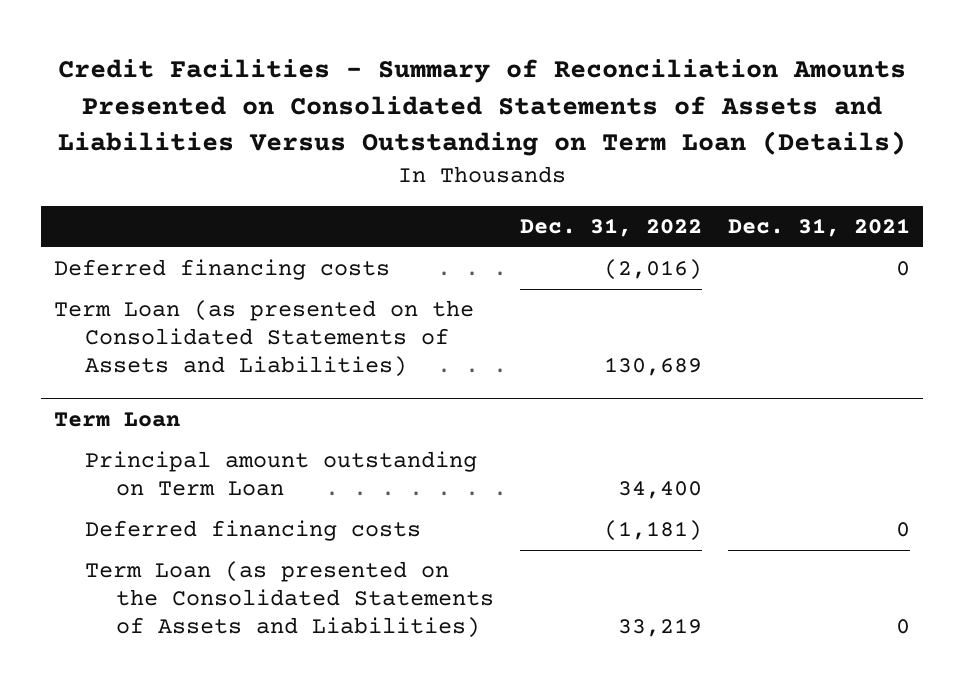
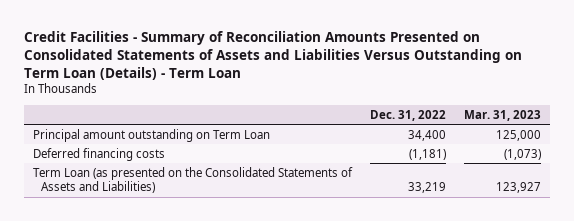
- Credit Facilities - Summary of Reconciliation Amounts Presented on Consolidated Statements of Assets and Liabilities Versus Outstanding on Term Loan (Details)
+ Credit Facilities - Summary of Reconciliation Amounts Presented on Consolidated Statements of Assets and Liabilities Versus Outstanding on Term Loan (Details) - Term Loan
- | Dec. 31, 2022 | Dec. 31, 2021
+ | Dec. 31, 2022 | Mar. 31, 2023
- Deferred financing costs | (2,016) | 0
- Term Loan (as presented on the Consolidated Statements of Assets and Liabilities) | 130,689 |
- Term Loan

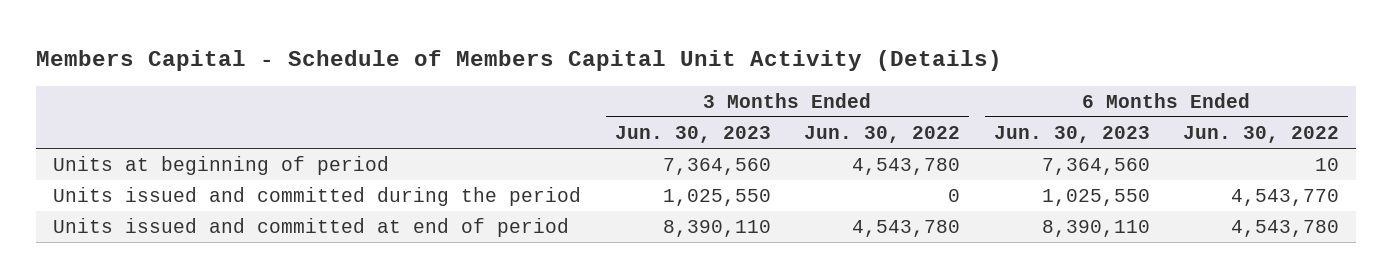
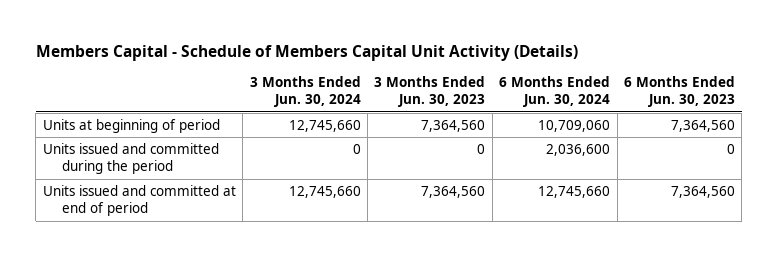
- | 3 Months Ended Jun. 30, 2023 | 3 Months Ended Jun. 30, 2022 | 6 Months Ended Jun. 30, 2023 | 6 Months Ended Jun. 30, 2022
+ | 3 Months Ended Jun. 30, 2024 | 3 Months Ended Jun. 30, 2023 | 6 Months Ended Jun. 30, 2024 | 6 Months Ended Jun. 30, 2023
- Units issued and committed during the period | 1,025,550 | 0 | 1,025,550 | 4,543,770
- Units issued and committed at end of period | 8,390,110 | 4,543,780 | 8,390,110 | 4,543,780
+ Units issued and committed during the period | 0 | 0 | 2,036,600 | 0
+ Units issued and committed at end of period | 12,745,660 | 7,364,560 | 12,745,660 | 7,364,560

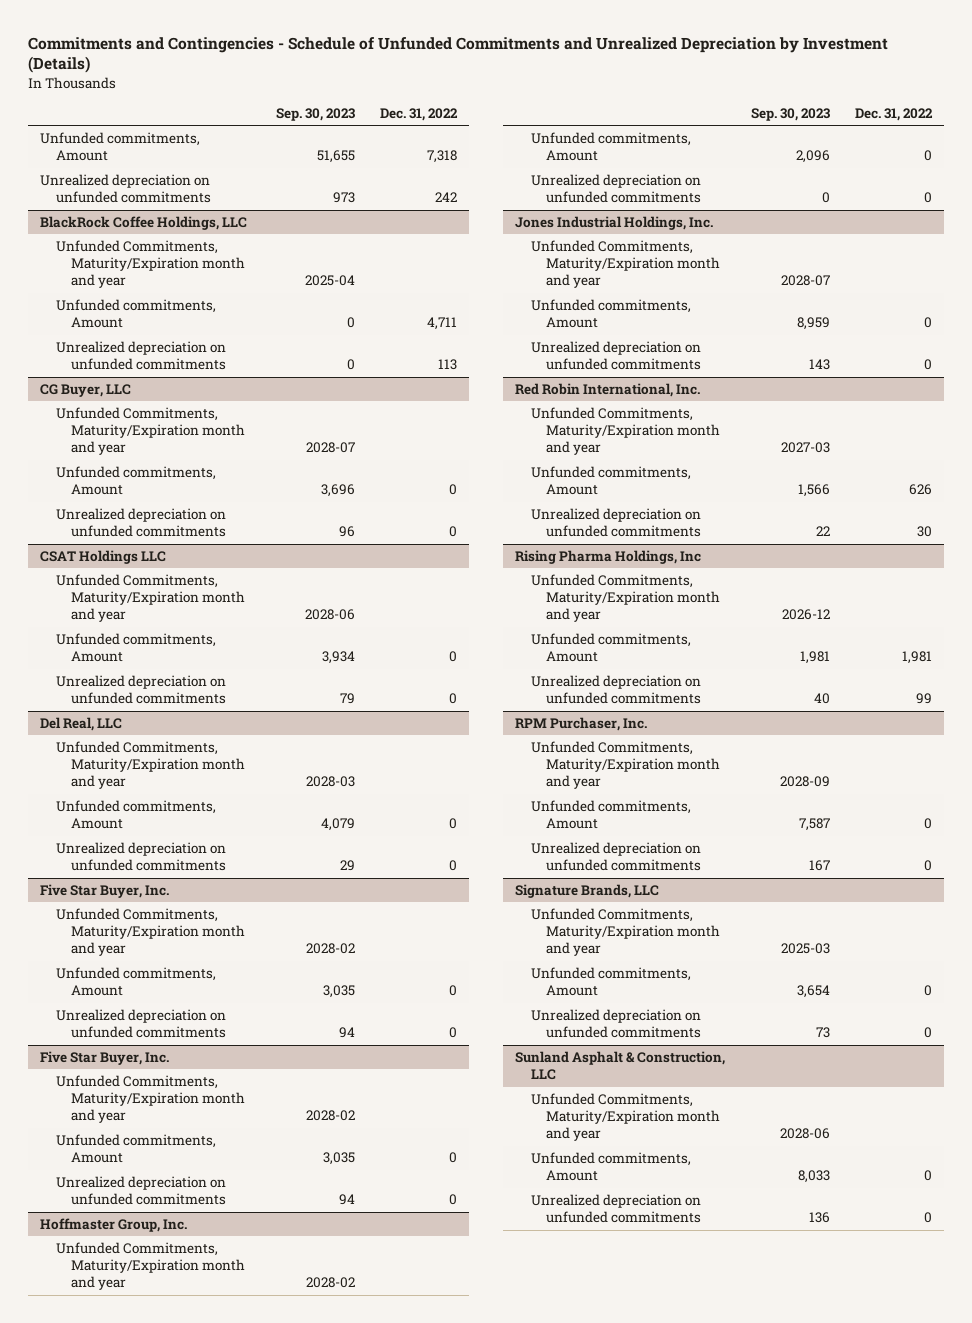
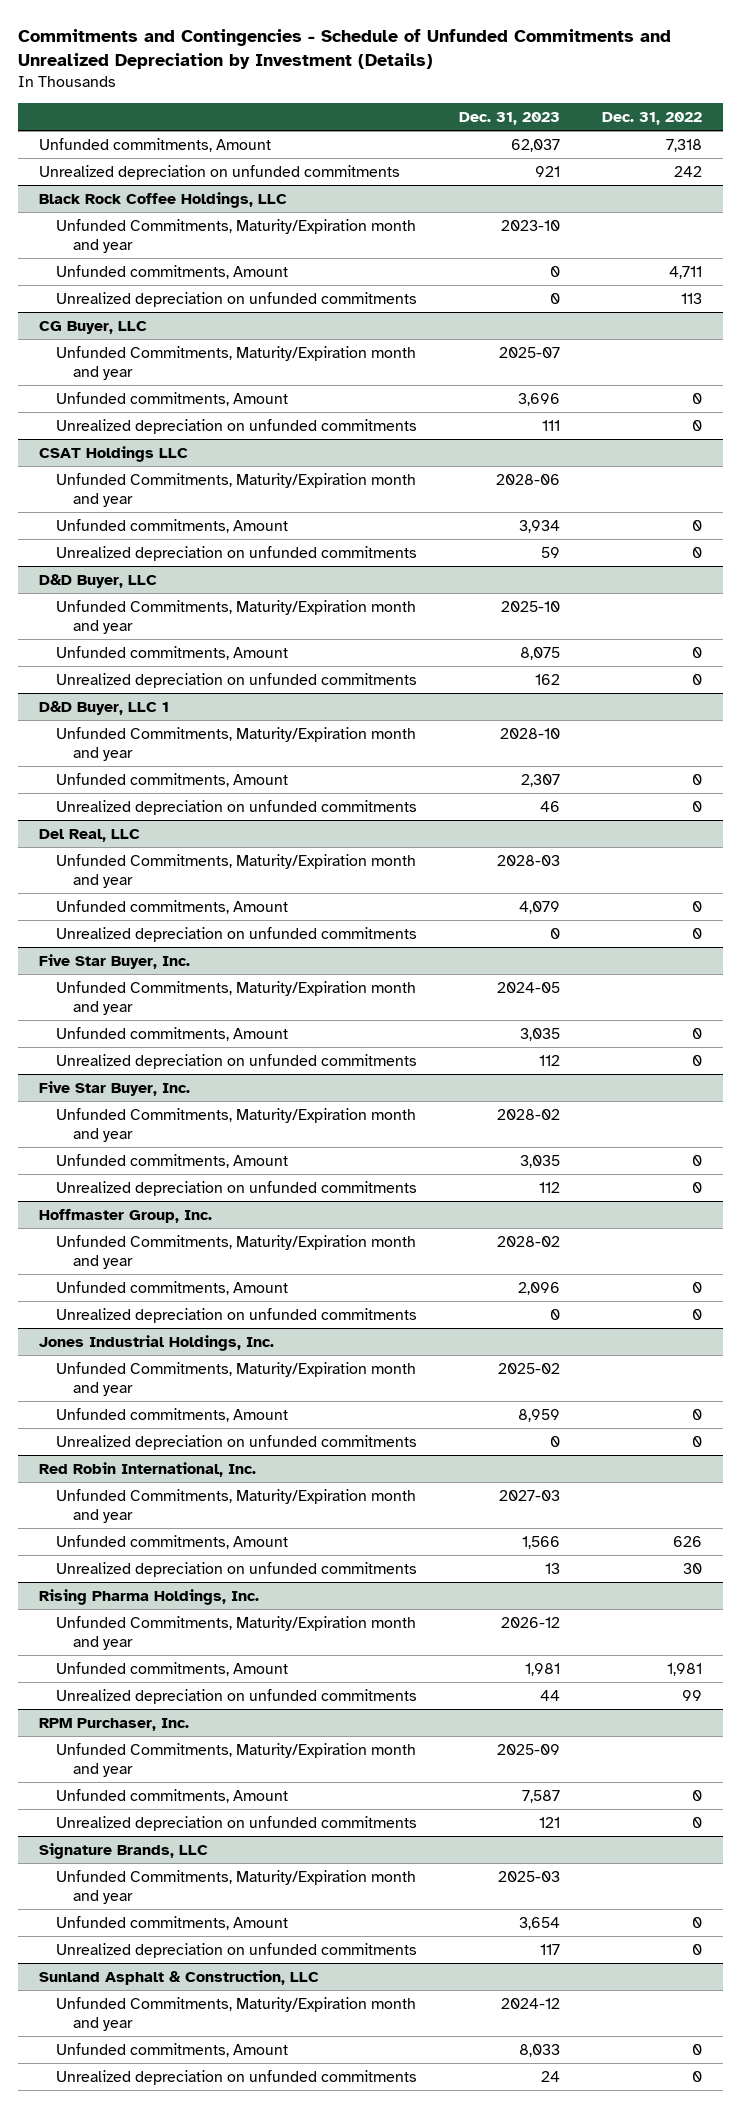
- | Sep. 30, 2023 | Dec. 31, 2022
+ | Dec. 31, 2023 | Dec. 31, 2022
- BlackRock Coffee Holdings, LLC
+ Black Rock Coffee Holdings, LLC
+ D&D Buyer, LLC
+ Unfunded Commitments, Maturity/Expiration month and year | 2025-10 |
+ Unfunded commitments, Amount | 8,075 | 0
+ Unrealized depreciation on unfunded commitments | 162 | 0
+ D&D Buyer, LLC 1
+ Unfunded Commitments, Maturity/Expiration month and year | 2028-10 |
+ Unfunded commitments, Amount | 2,307 | 0
+ Unrealized depreciation on unfunded commitments | 46 | 0
- Rising Pharma Holdings, Inc
+ Rising Pharma Holdings, Inc.

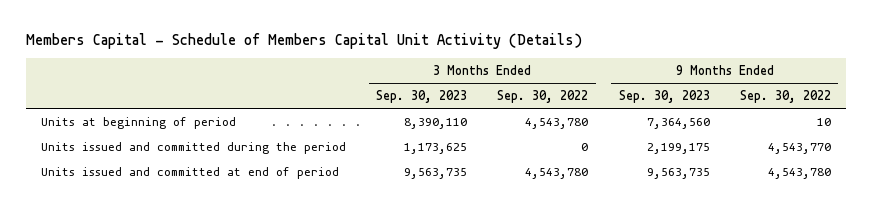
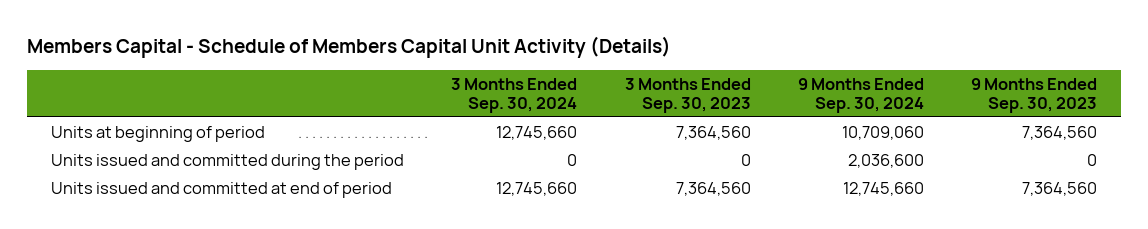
- | 3 Months Ended Sep. 30, 2023 | 3 Months Ended Sep. 30, 2022 | 9 Months Ended Sep. 30, 2023 | 9 Months Ended Sep. 30, 2022
+ | 3 Months Ended Sep. 30, 2024 | 3 Months Ended Sep. 30, 2023 | 9 Months Ended Sep. 30, 2024 | 9 Months Ended Sep. 30, 2023
- Units at beginning of period | 8,390,110 | 4,543,780 | 7,364,560 | 10
- Units issued and committed during the period | 1,173,625 | 0 | 2,199,175 | 4,543,770
- Units issued and committed at end of period | 9,563,735 | 4,543,780 | 9,563,735 | 4,543,780
+ Units at beginning of period | 12,745,660 | 7,364,560 | 10,709,060 | 7,364,560
+ Units issued and committed during the period | 0 | 0 | 2,036,600 | 0
+ Units issued and committed at end of period | 12,745,660 | 7,364,560 | 12,745,660 | 7,364,560

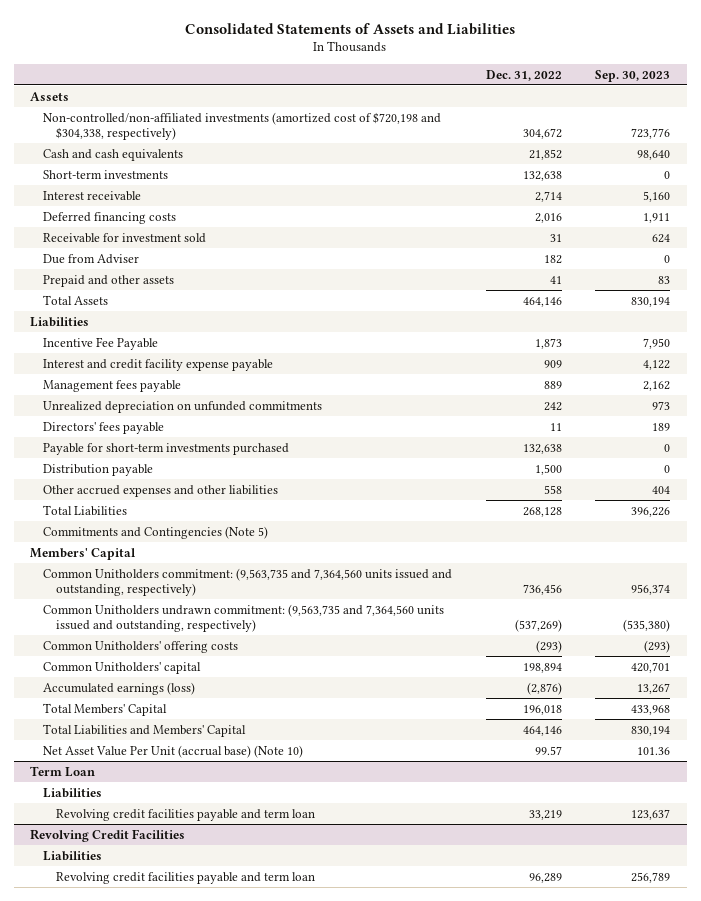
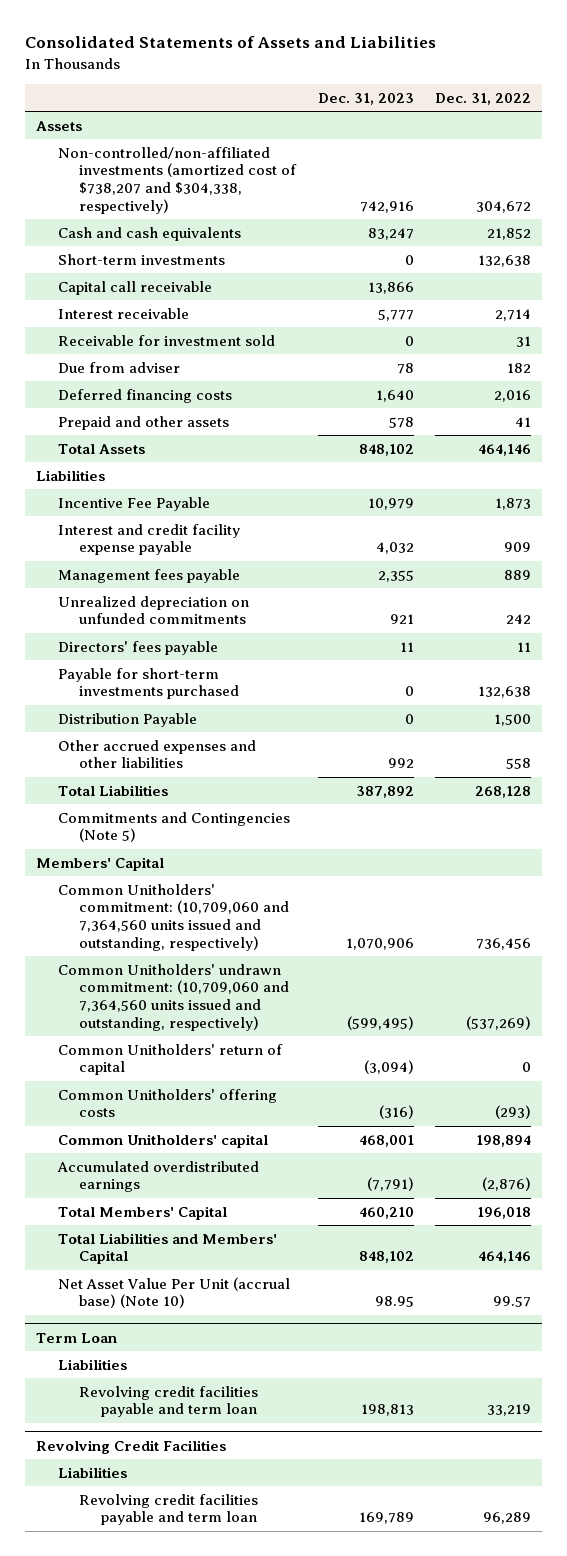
- | Dec. 31, 2022 | Sep. 30, 2023
+ | Dec. 31, 2023 | Dec. 31, 2022
- Non-controlled/non-affiliated investments (amortized cost of $720,198 and $304,338, respectively) | 304,672 | 723,776
+ Non-controlled/non-affiliated investments (amortized cost of $738,207 and $304,338, respectively) | 742,916 | 304,672
+ Capital call receivable | 13,866 |
- Due from Adviser | 182 | 0
+ Due from adviser | 78 | 182
moved down: Deferred financing costs | 1,640 | 2,016
- Distribution payable | 1,500 | 0
+ Distribution Payable | 0 | 1,500
- Common Unitholders commitment: (9,563,735 and 7,364,560 units issued and outstanding, respectively) | 736,456 | 956,374
- Common Unitholders undrawn commitment: (9,563,735 and 7,364,560 units issued and outstanding, respectively) | (537,269) | (535,380)
+ Common Unitholders' commitment: (10,709,060 and 7,364,560 units issued and outstanding, respectively) | 1,070,906 | 736,456
+ Common Unitholders' undrawn commitment: (10,709,060 and 7,364,560 units issued and outstanding, respectively) | (599,495) | (537,269)
+ Common Unitholders' return of capital | (3,094) | 0
- Accumulated earnings (loss) | (2,876) | 13,267
+ Accumulated overdistributed earnings | (7,791) | (2,876)

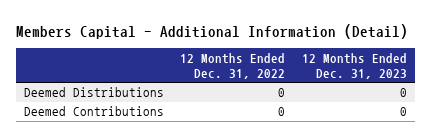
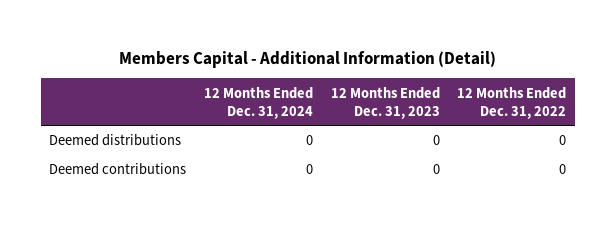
- | 12 Months Ended Dec. 31, 2022 | 12 Months Ended Dec. 31, 2023
+ | 12 Months Ended Dec. 31, 2024 | 12 Months Ended Dec. 31, 2023 | 12 Months Ended Dec. 31, 2022
- Deemed Distributions | 0 | 0
- Deemed Contributions | 0 | 0
+ Deemed distributions | 0 | 0 | 0
+ Deemed contributions | 0 | 0 | 0

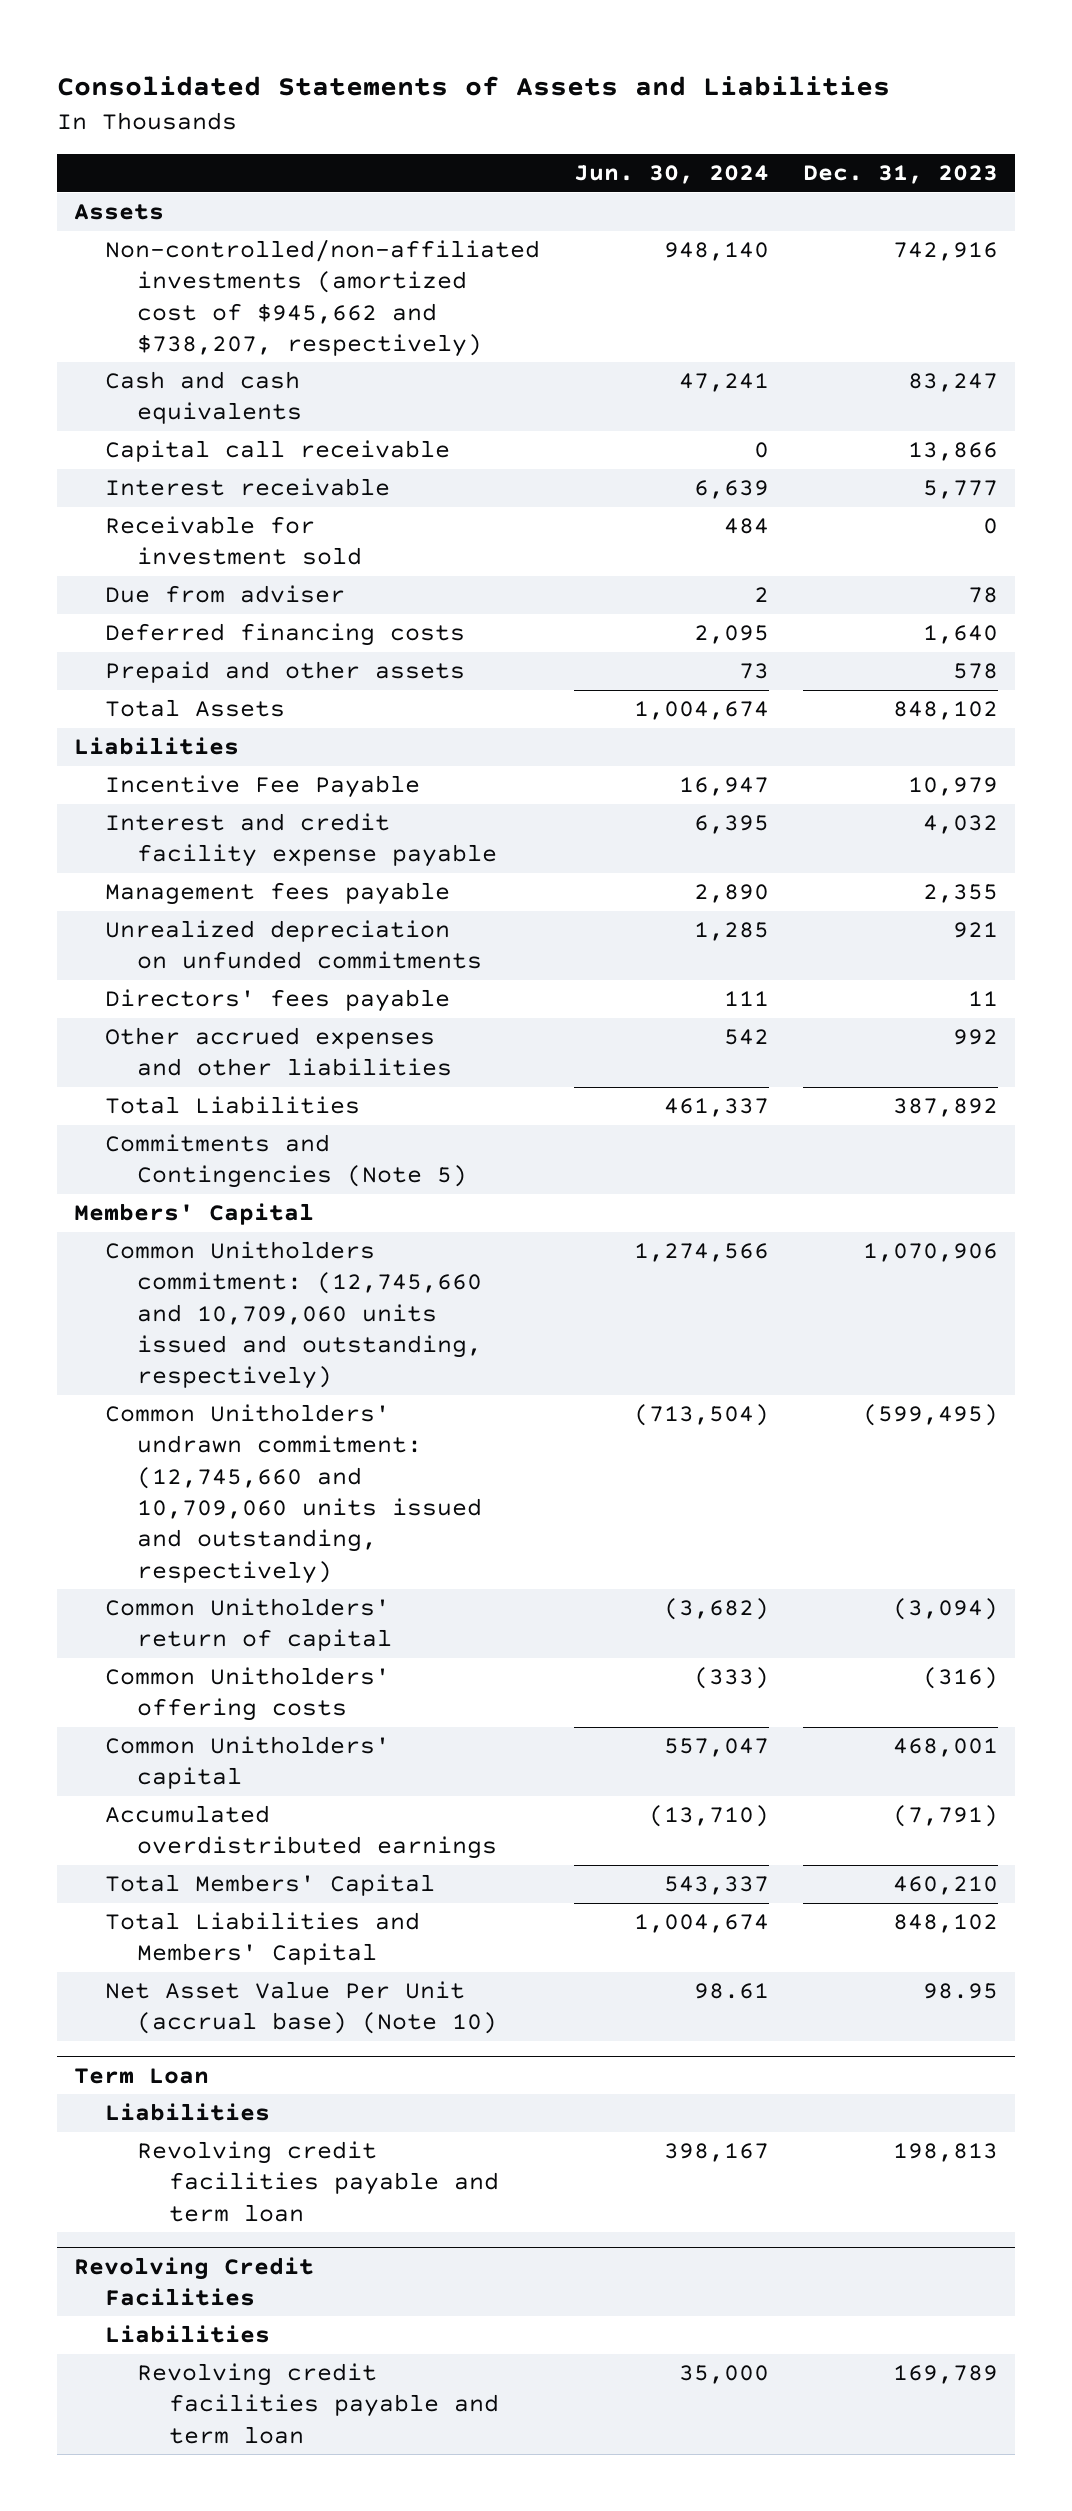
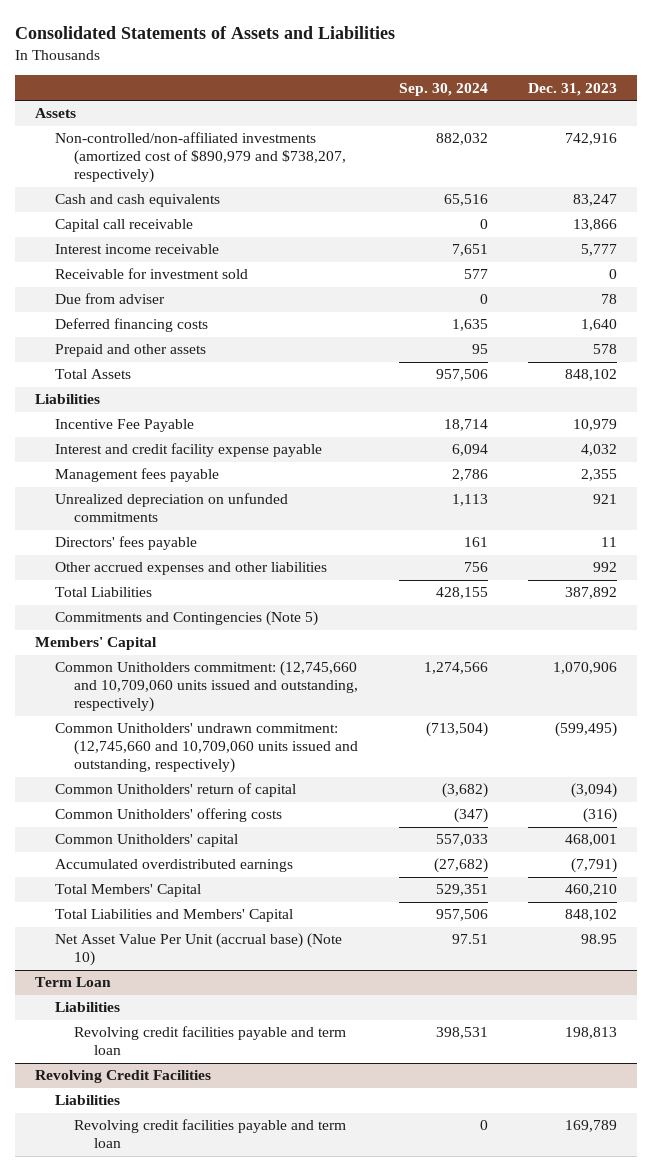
- | Jun. 30, 2024 | Dec. 31, 2023
+ | Sep. 30, 2024 | Dec. 31, 2023
- Non-controlled/non-affiliated investments (amortized cost of $945,662 and $738,207, respectively) | 948,140 | 742,916
+ Non-controlled/non-affiliated investments (amortized cost of $890,979 and $738,207, respectively) | 882,032 | 742,916
- Interest receivable | 6,639 | 5,777
+ Interest income receivable | 7,651 | 5,777

